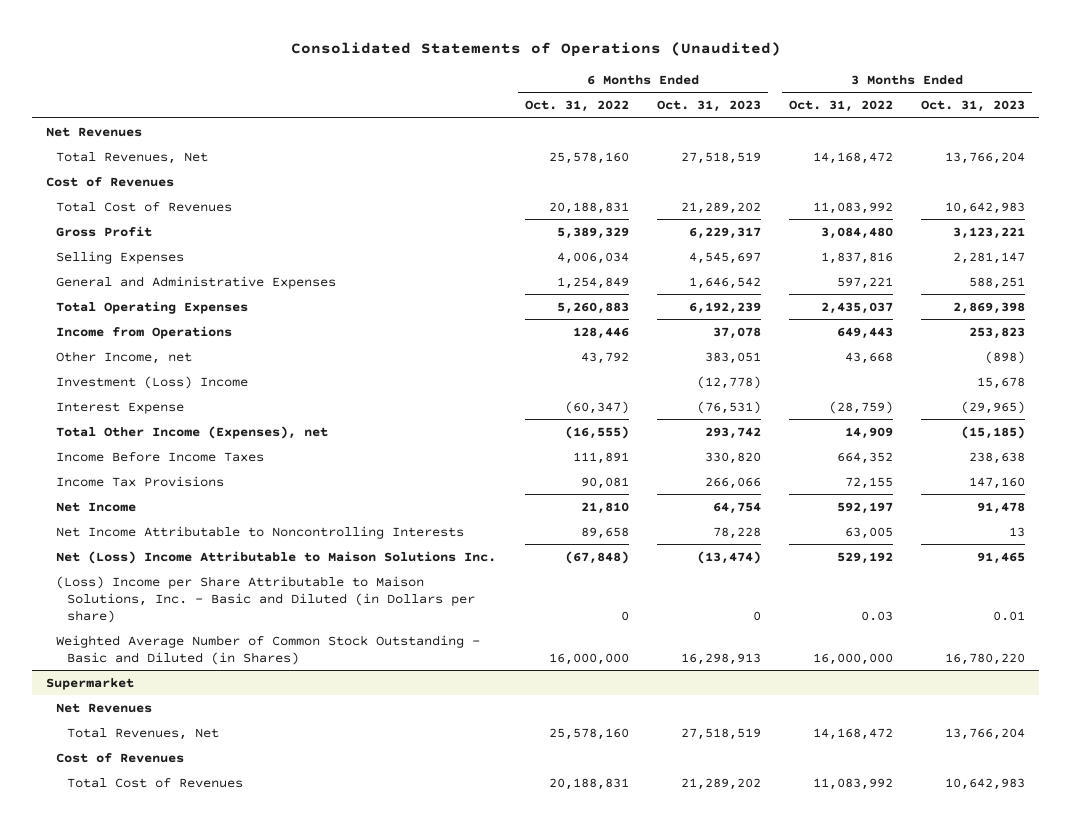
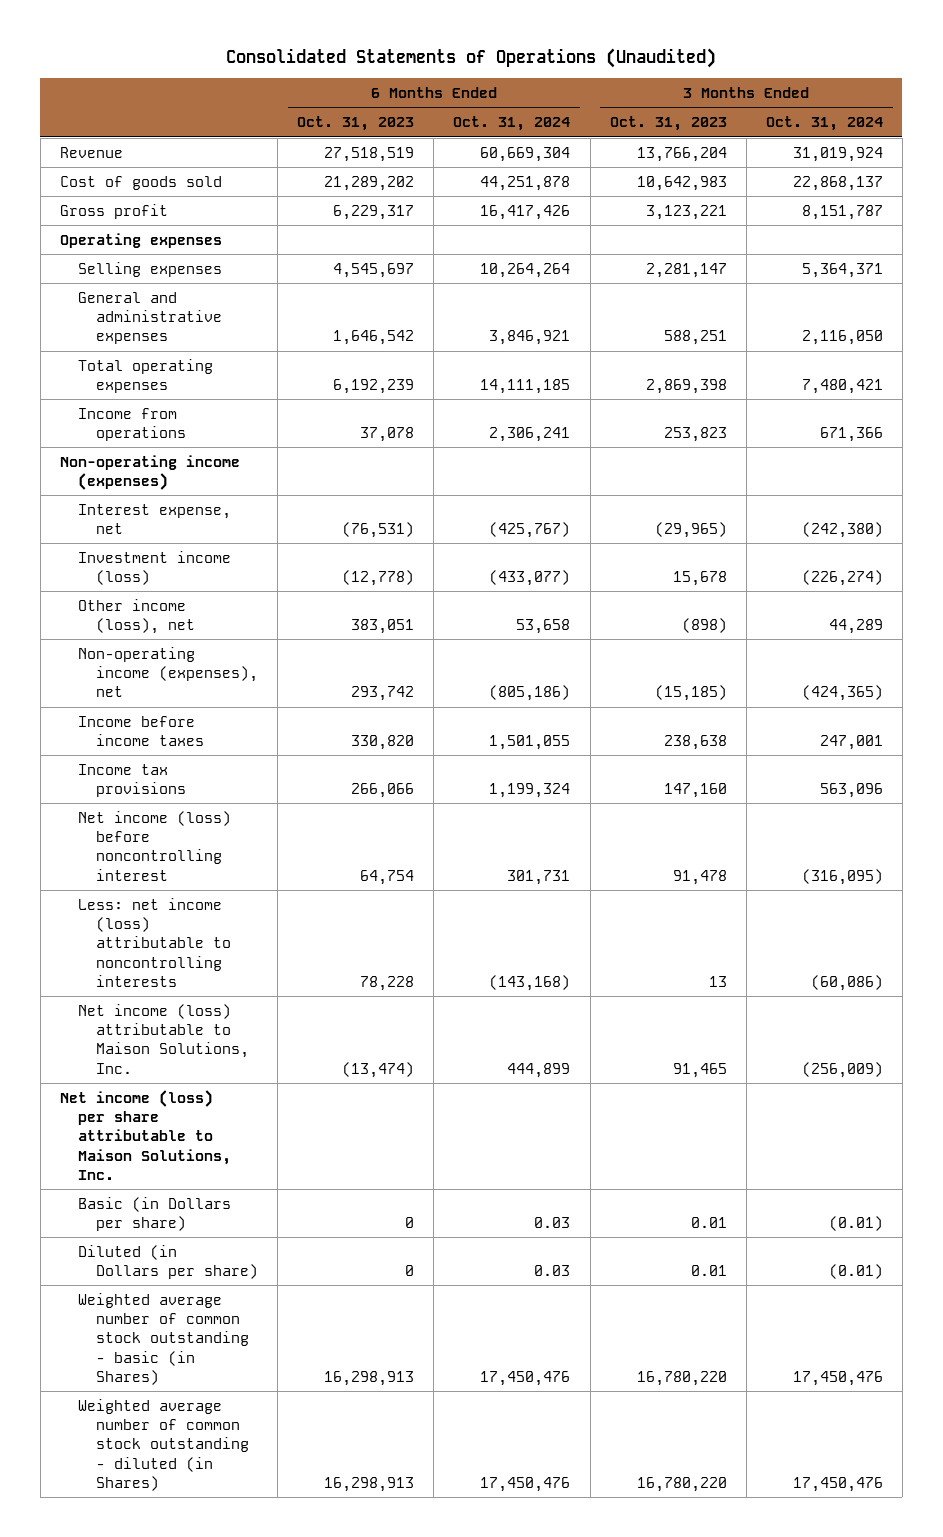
- | 6 Months Ended Oct. 31, 2022 | 6 Months Ended Oct. 31, 2023 | 3 Months Ended Oct. 31, 2022 | 3 Months Ended Oct. 31, 2023
+ | 6 Months Ended Oct. 31, 2023 | 6 Months Ended Oct. 31, 2024 | 3 Months Ended Oct. 31, 2023 | 3 Months Ended Oct. 31, 2024
- Net Revenues
- Total Revenues, Net | 25,578,160 | 27,518,519 | 14,168,472 | 13,766,204
- Cost of Revenues
- Total Cost of Revenues | 20,188,831 | 21,289,202 | 11,083,992 | 10,642,983
- Gross Profit | 5,389,329 | 6,229,317 | 3,084,480 | 3,123,221
- Selling Expenses | 4,006,034 | 4,545,697 | 1,837,816 | 2,281,147
- General and Administrative Expenses | 1,254,849 | 1,646,542 | 597,221 | 588,251
- Total Operating Expenses | 5,260,883 | 6,192,239 | 2,435,037 | 2,869,398
- Income from Operations | 128,446 | 37,078 | 649,443 | 253,823
- Other Income, net | 43,792 | 383,051 | 43,668 | (898)
- Investment (Loss) Income | | (12,778) | | 15,678
- Interest Expense | (60,347) | (76,531) | (28,759) | (29,965)
- Total Other Income (Expenses), net | (16,555) | 293,742 | 14,909 | (15,185)
- Income Before Income Taxes | 111,891 | 330,820 | 664,352 | 238,638
- Income Tax Provisions | 90,081 | 266,066 | 72,155 | 147,160
- Net Income | 21,810 | 64,754 | 592,197 | 91,478
- Net Income Attributable to Noncontrolling Interests | 89,658 | 78,228 | 63,005 | 13
- Net (Loss) Income Attributable to Maison Solutions Inc. | (67,848) | (13,474) | 529,192 | 91,465
- (Loss) Income per Share Attributable to Maison Solutions, Inc. - Basic and Diluted (in Dollars per share) | 0 | 0 | 0.03 | 0.01
- Weighted Average Number of Common Stock Outstanding - Basic and Diluted (in Shares) | 16,000,000 | 16,298,913 | 16,000,000 | 16,780,220
- Supermarket
- Net Revenues
- Total Revenues, Net | 25,578,160 | 27,518,519 | 14,168,472 | 13,766,204
- Cost of Revenues
- Total Cost of Revenues | 20,188,831 | 21,289,202 | 11,083,992 | 10,642,983
+ Revenue | 27,518,519 | 60,669,304 | 13,766,204 | 31,019,924
+ Cost of goods sold | 21,289,202 | 44,251,878 | 10,642,983 | 22,868,137
+ Gross profit | 6,229,317 | 16,417,426 | 3,123,221 | 8,151,787
+ Operating expenses
+ Selling expenses | 4,545,697 | 10,264,264 | 2,281,147 | 5,364,371
+ General and administrative expenses | 1,646,542 | 3,846,921 | 588,251 | 2,116,050
+ Total operating expenses | 6,192,239 | 14,111,185 | 2,869,398 | 7,480,421
+ Income from operations | 37,078 | 2,306,241 | 253,823 | 671,366
+ Non-operating income (expenses)
+ Interest expense, net | (76,531) | (425,767) | (29,965) | (242,380)
+ Investment income (loss) | (12,778) | (433,077) | 15,678 | (226,274)
+ Other income (loss), net | 383,051 | 53,658 | (898) | 44,289
+ Non-operating income (expenses), net | 293,742 | (805,186) | (15,185) | (424,365)
+ Income before income taxes | 330,820 | 1,501,055 | 238,638 | 247,001
+ Income tax provisions | 266,066 | 1,199,324 | 147,160 | 563,096
+ Net income (loss) before noncontrolling interest | 64,754 | 301,731 | 91,478 | (316,095)
+ Less: net income (loss) attributable to noncontrolling interests | 78,228 | (143,168) | 13 | (60,086)
+ Net income (loss) attributable to Maison Solutions, Inc. | (13,474) | 444,899 | 91,465 | (256,009)
+ Net income (loss) per share attributable to Maison Solutions, Inc.
+ Basic (in Dollars per share) | 0 | 0.03 | 0.01 | (0.01)
+ Diluted (in Dollars per share) | 0 | 0.03 | 0.01 | (0.01)
+ Weighted average number of common stock outstanding - basic (in Shares) | 16,298,913 | 17,450,476 | 16,780,220 | 17,450,476
+ Weighted average number of common stock outstanding - diluted (in Shares) | 16,298,913 | 17,450,476 | 16,780,220 | 17,450,476

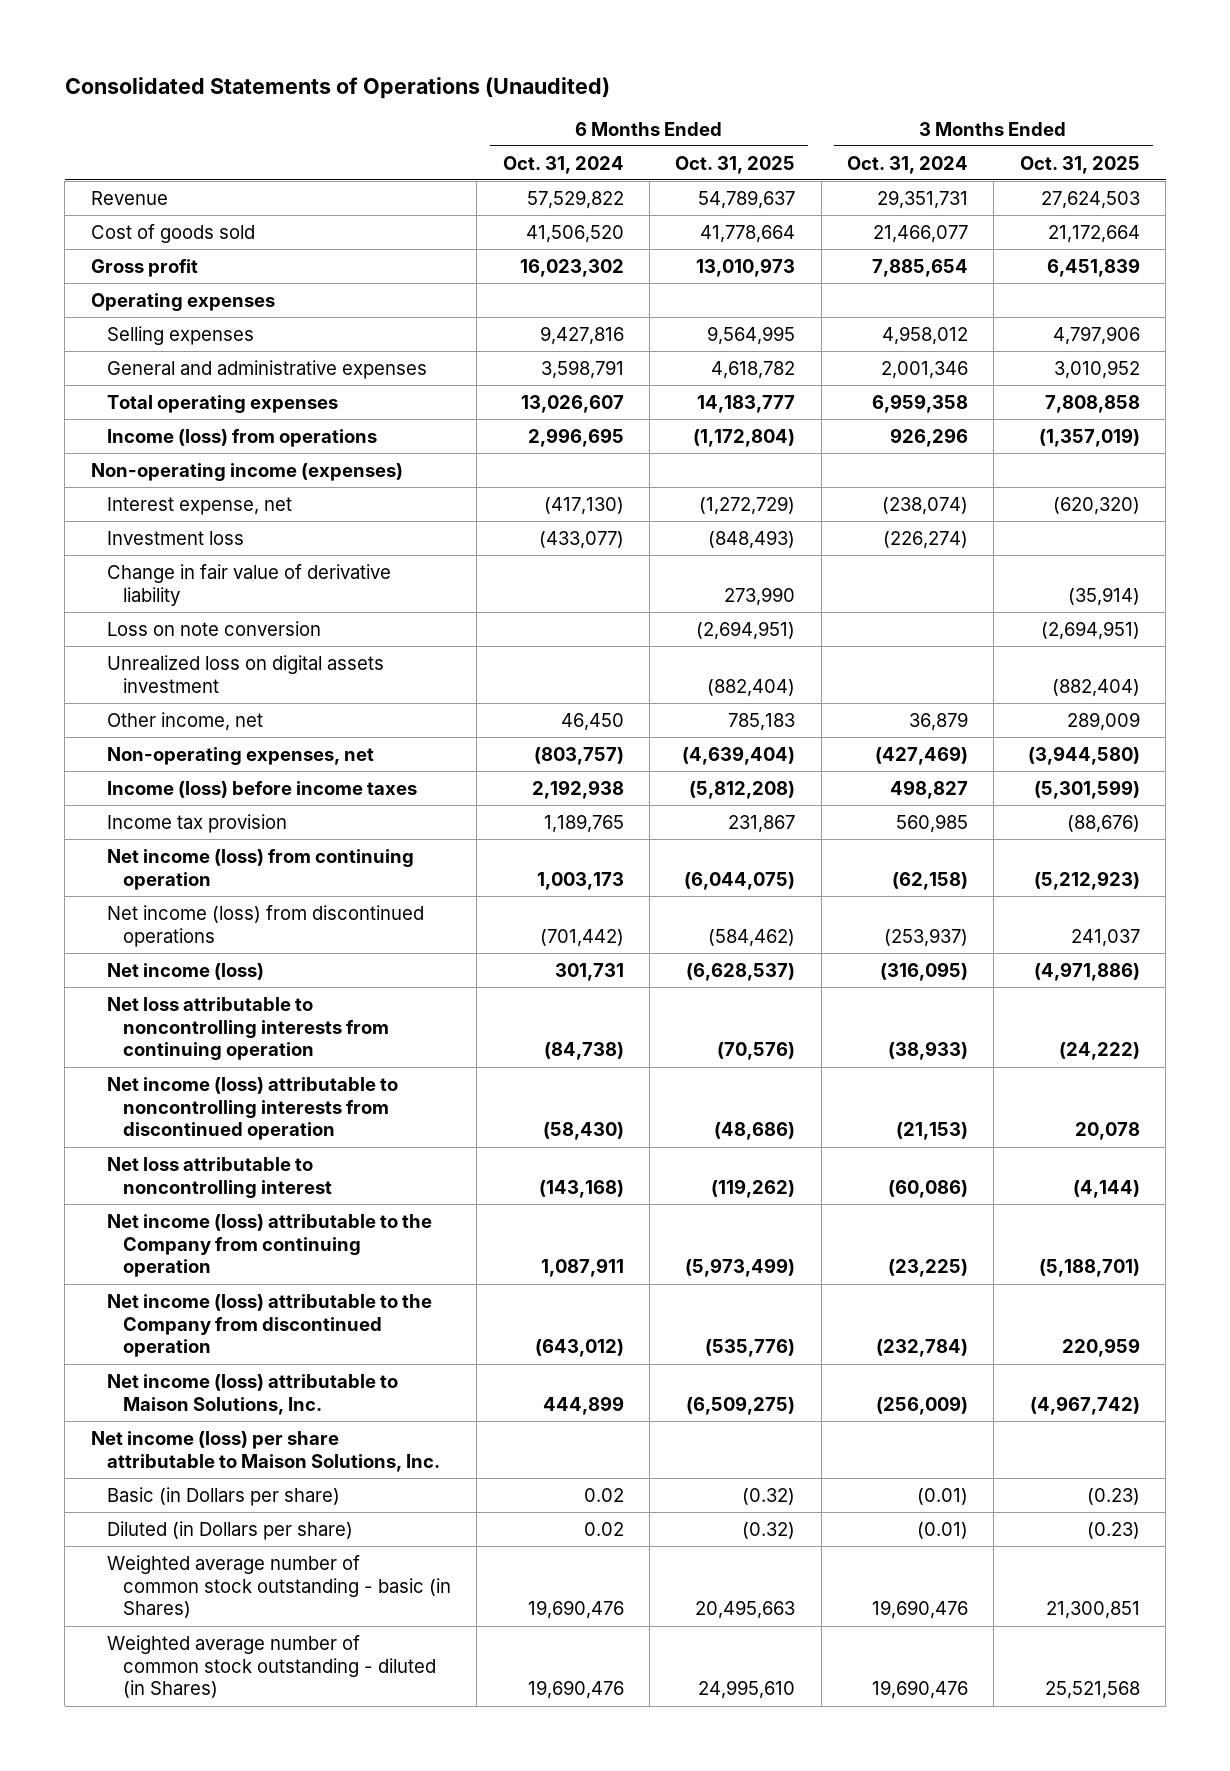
- | 6 Months Ended Oct. 31, 2023 | 6 Months Ended Oct. 31, 2024 | 3 Months Ended Oct. 31, 2023 | 3 Months Ended Oct. 31, 2024
+ | 6 Months Ended Oct. 31, 2024 | 6 Months Ended Oct. 31, 2025 | 3 Months Ended Oct. 31, 2024 | 3 Months Ended Oct. 31, 2025
- Revenue | 27,518,519 | 60,669,304 | 13,766,204 | 31,019,924
- Cost of goods sold | 21,289,202 | 44,251,878 | 10,642,983 | 22,868,137
- Gross profit | 6,229,317 | 16,417,426 | 3,123,221 | 8,151,787
+ Revenue | 57,529,822 | 54,789,637 | 29,351,731 | 27,624,503
+ Cost of goods sold | 41,506,520 | 41,778,664 | 21,466,077 | 21,172,664
+ Gross profit | 16,023,302 | 13,010,973 | 7,885,654 | 6,451,839
- Selling expenses | 4,545,697 | 10,264,264 | 2,281,147 | 5,364,371
- General and administrative expenses | 1,646,542 | 3,846,921 | 588,251 | 2,116,050
- Total operating expenses | 6,192,239 | 14,111,185 | 2,869,398 | 7,480,421
- Income from operations | 37,078 | 2,306,241 | 253,823 | 671,366
+ Selling expenses | 9,427,816 | 9,564,995 | 4,958,012 | 4,797,906
+ General and administrative expenses | 3,598,791 | 4,618,782 | 2,001,346 | 3,010,952
+ Total operating expenses | 13,026,607 | 14,183,777 | 6,959,358 | 7,808,858
+ Income (loss) from operations | 2,996,695 | (1,172,804) | 926,296 | (1,357,019)
- Interest expense, net | (76,531) | (425,767) | (29,965) | (242,380)
- Investment income (loss) | (12,778) | (433,077) | 15,678 | (226,274)
- Other income (loss), net | 383,051 | 53,658 | (898) | 44,289
- Non-operating income (expenses), net | 293,742 | (805,186) | (15,185) | (424,365)
- Income before income taxes | 330,820 | 1,501,055 | 238,638 | 247,001
- Income tax provisions | 266,066 | 1,199,324 | 147,160 | 563,096
- Net income (loss) before noncontrolling interest | 64,754 | 301,731 | 91,478 | (316,095)
- Less: net income (loss) attributable to noncontrolling interests | 78,228 | (143,168) | 13 | (60,086)
+ Interest expense, net | (417,130) | (1,272,729) | (238,074) | (620,320)
+ Investment loss | (433,077) | (848,493) | (226,274) |
+ Change in fair value of derivative liability | | 273,990 | | (35,914)
+ Loss on note conversion | | (2,694,951) | | (2,694,951)
+ Unrealized loss on digital assets investment | | (882,404) | | (882,404)
+ Other income, net | 46,450 | 785,183 | 36,879 | 289,009
+ Non-operating expenses, net | (803,757) | (4,639,404) | (427,469) | (3,944,580)
+ Income (loss) before income taxes | 2,192,938 | (5,812,208) | 498,827 | (5,301,599)
+ Income tax provision | 1,189,765 | 231,867 | 560,985 | (88,676)
+ Net income (loss) from continuing operation | 1,003,173 | (6,044,075) | (62,158) | (5,212,923)
+ Net income (loss) from discontinued operations | (701,442) | (584,462) | (253,937) | 241,037
+ Net income (loss) | 301,731 | (6,628,537) | (316,095) | (4,971,886)
+ Net loss attributable to noncontrolling interests from continuing operation | (84,738) | (70,576) | (38,933) | (24,222)
+ Net income (loss) attributable to noncontrolling interests from discontinued operation | (58,430) | (48,686) | (21,153) | 20,078
+ Net loss attributable to noncontrolling interest | (143,168) | (119,262) | (60,086) | (4,144)
+ Net income (loss) attributable to the Company from continuing operation | 1,087,911 | (5,973,499) | (23,225) | (5,188,701)
+ Net income (loss) attributable to the Company from discontinued operation | (643,012) | (535,776) | (232,784) | 220,959
- Basic (in Dollars per share) | 0 | 0.03 | 0.01 | (0.01)
- Diluted (in Dollars per share) | 0 | 0.03 | 0.01 | (0.01)
- Weighted average number of common stock outstanding - basic (in Shares) | 16,298,913 | 17,450,476 | 16,780,220 | 17,450,476
- Weighted average number of common stock outstanding - diluted (in Shares) | 16,298,913 | 17,450,476 | 16,780,220 | 17,450,476
+ Basic (in Dollars per share) | 0.02 | (0.32) | (0.01) | (0.23)
+ Diluted (in Dollars per share) | 0.02 | (0.32) | (0.01) | (0.23)
+ Weighted average number of common stock outstanding - basic (in Shares) | 19,690,476 | 20,495,663 | 19,690,476 | 21,300,851
+ Weighted average number of common stock outstanding - diluted (in Shares) | 19,690,476 | 24,995,610 | 19,690,476 | 25,521,568

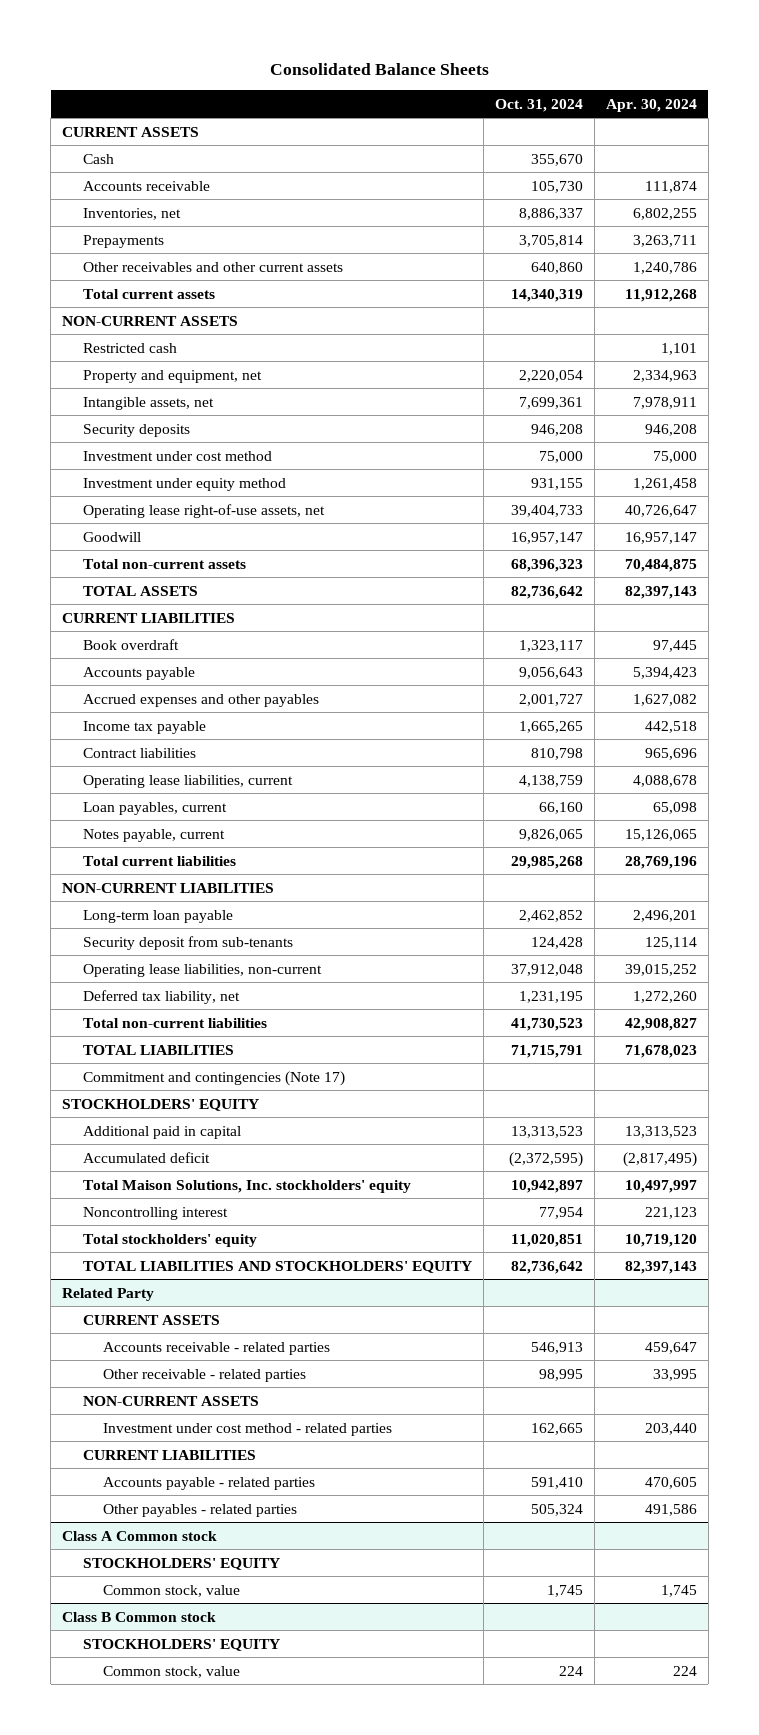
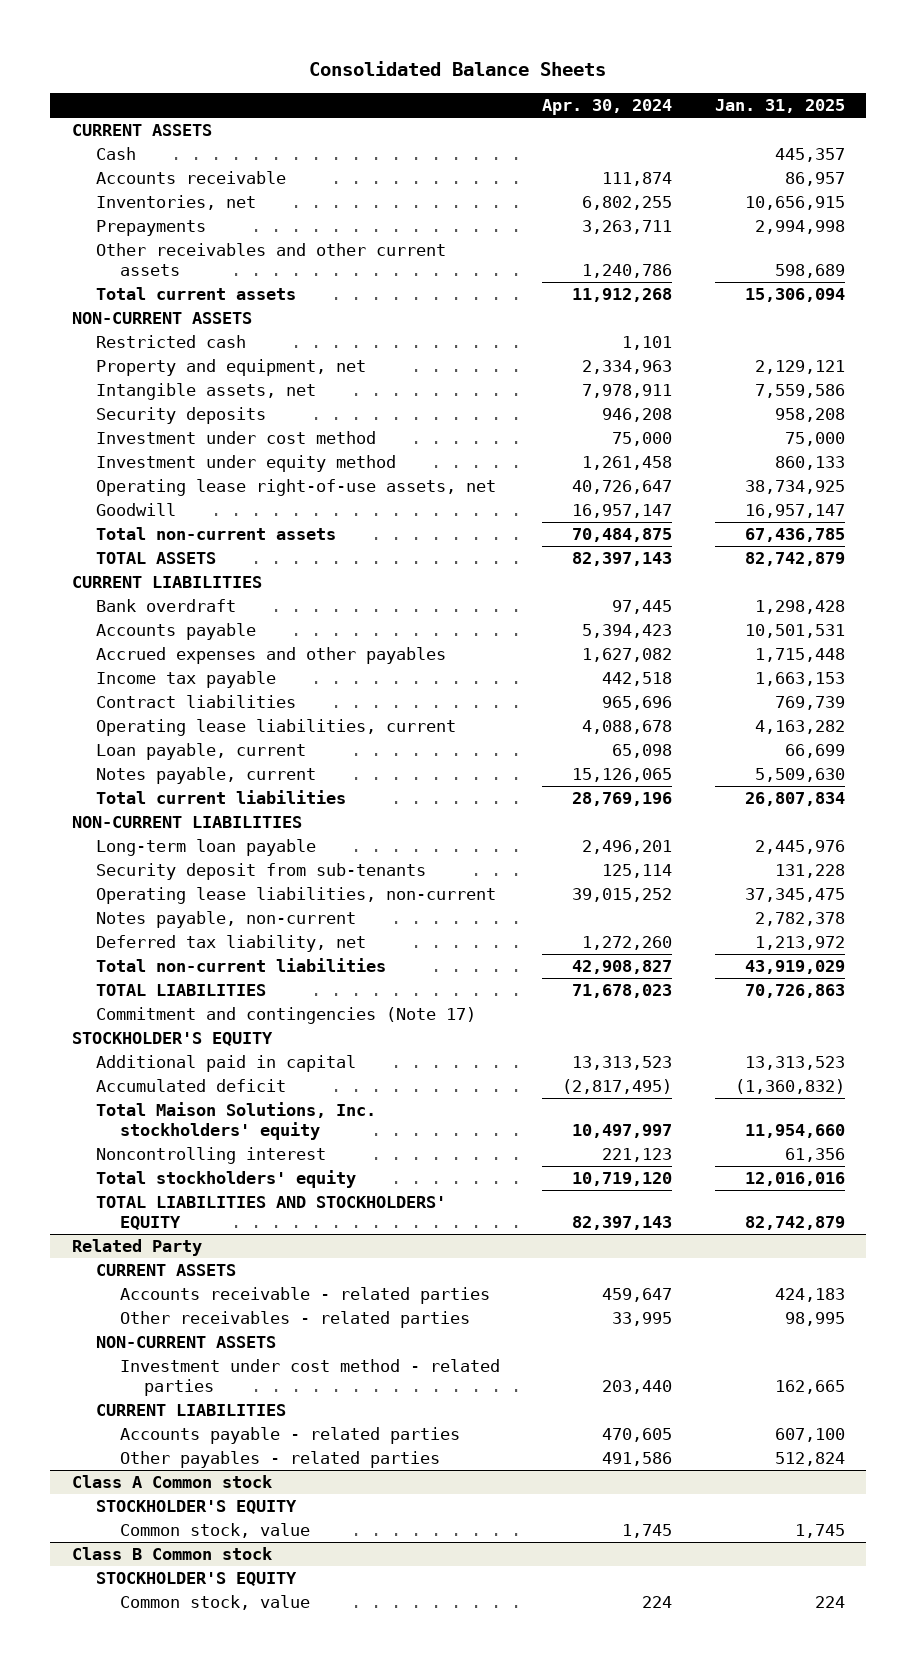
- | Oct. 31, 2024 | Apr. 30, 2024
+ | Apr. 30, 2024 | Jan. 31, 2025
- Book overdraft | 1,323,117 | 97,445
+ Bank overdraft | 97,445 | 1,298,428
- Loan payables, current | 66,160 | 65,098
+ Loan payable, current | 65,098 | 66,699
+ Notes payable, non-current | | 2,782,378
- STOCKHOLDERS' EQUITY
+ STOCKHOLDER'S EQUITY
@ Related Party
- Other receivable - related parties | 98,995 | 33,995
+ Other receivables - related parties | 33,995 | 98,995
@ Class A Common stock
- STOCKHOLDERS' EQUITY
+ STOCKHOLDER'S EQUITY
@ Class B Common stock
- STOCKHOLDERS' EQUITY
+ STOCKHOLDER'S EQUITY

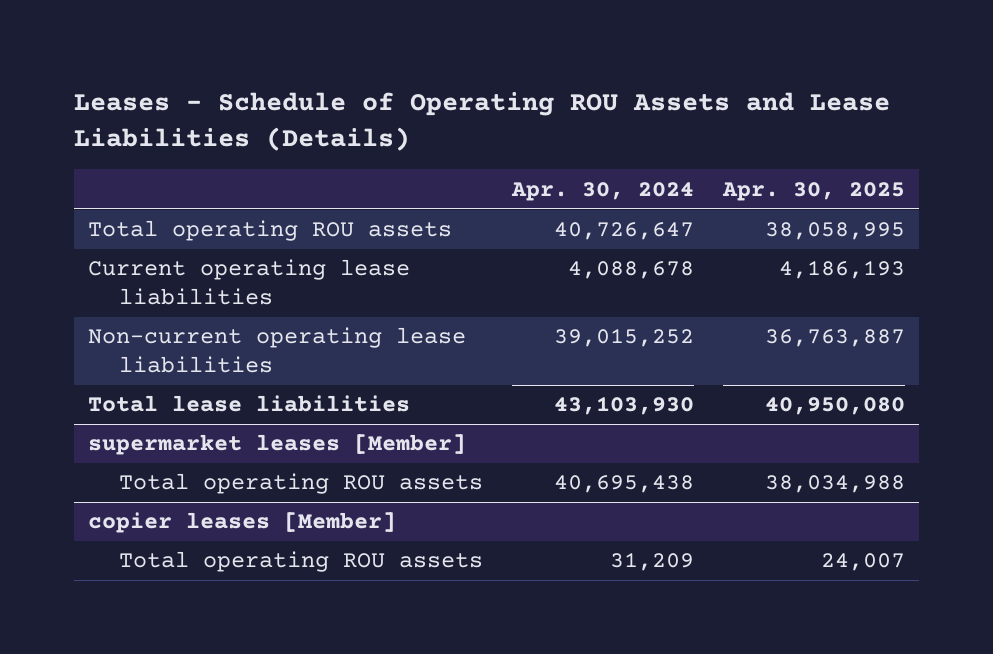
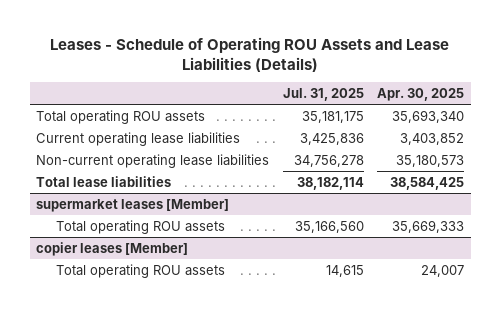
- | Apr. 30, 2024 | Apr. 30, 2025
+ | Jul. 31, 2025 | Apr. 30, 2025
- Total operating ROU assets | 40,726,647 | 38,058,995
- Current operating lease liabilities | 4,088,678 | 4,186,193
- Non-current operating lease liabilities | 39,015,252 | 36,763,887
- Total lease liabilities | 43,103,930 | 40,950,080
+ Total operating ROU assets | 35,181,175 | 35,693,340
+ Current operating lease liabilities | 3,425,836 | 3,403,852
+ Non-current operating lease liabilities | 34,756,278 | 35,180,573
+ Total lease liabilities | 38,182,114 | 38,584,425
@ supermarket leases [Member]
- Total operating ROU assets | 40,695,438 | 38,034,988
+ Total operating ROU assets | 35,166,560 | 35,669,333

